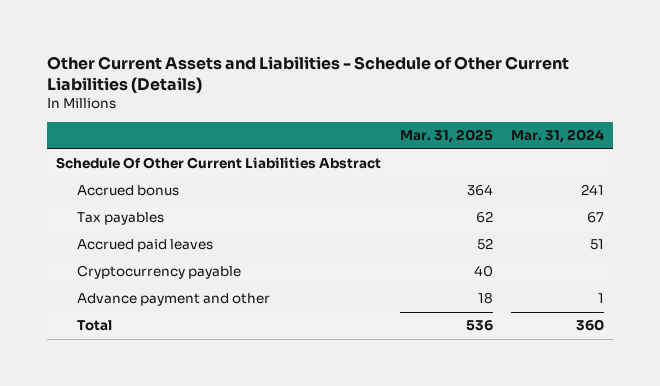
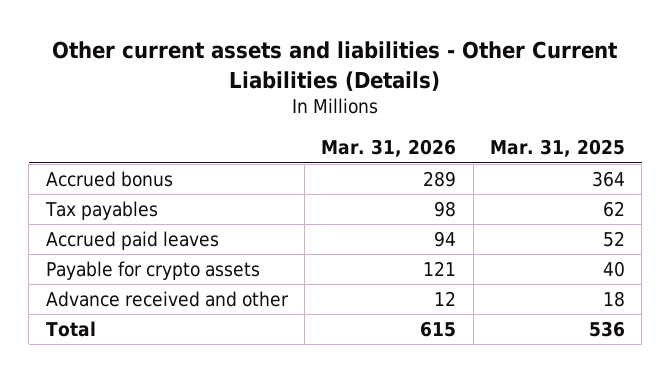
- Other Current Assets and Liabilities - Schedule of Other Current Liabilities (Details)
+ Other current assets and liabilities - Other Current Liabilities (Details)
- | Mar. 31, 2025 | Mar. 31, 2024
+ | Mar. 31, 2026 | Mar. 31, 2025
- Schedule Of Other Current Liabilities Abstract
- Cryptocurrency payable | 40 |
- Advance payment and other | 18 | 1
+ Payable for crypto assets | 121 | 40
+ Advance received and other | 12 | 18

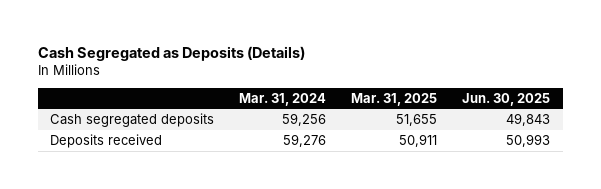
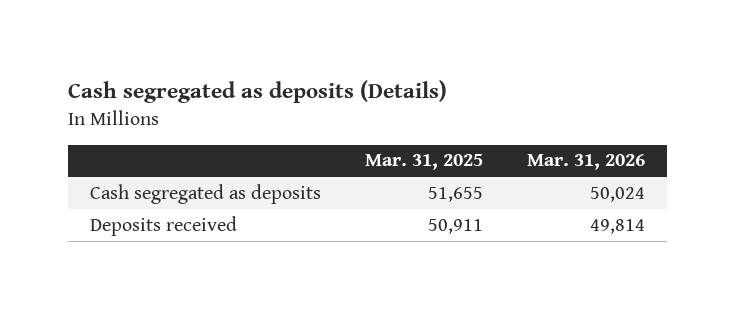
- Cash Segregated as Deposits (Details)
+ Cash segregated as deposits (Details)
- | Mar. 31, 2024 | Mar. 31, 2025 | Jun. 30, 2025
+ | Mar. 31, 2025 | Mar. 31, 2026
- Cash segregated deposits | 59,256 | 51,655 | 49,843
+ Cash segregated as deposits | 51,655 | 50,024

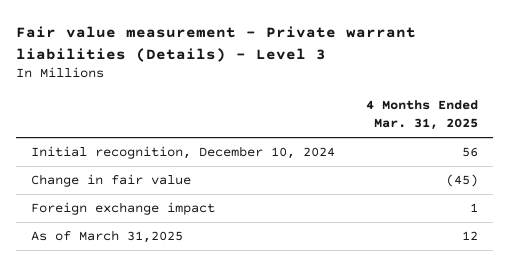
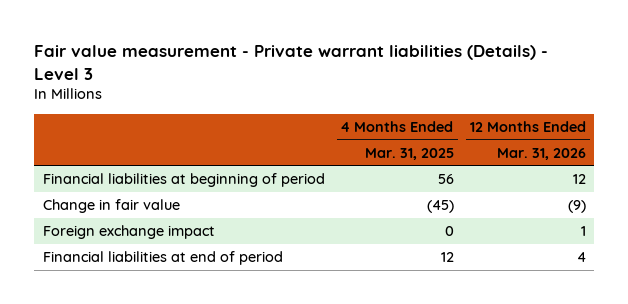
- | 4 Months Ended Mar. 31, 2025
+ | 4 Months Ended Mar. 31, 2025 | 12 Months Ended Mar. 31, 2026
- Initial recognition, December 10, 2024 | 56
+ Financial liabilities at beginning of period | 56 | 12
- Foreign exchange impact | 1
- As of March 31,2025 | 12
+ Foreign exchange impact | 0 | 1
+ Financial liabilities at end of period | 12 | 4

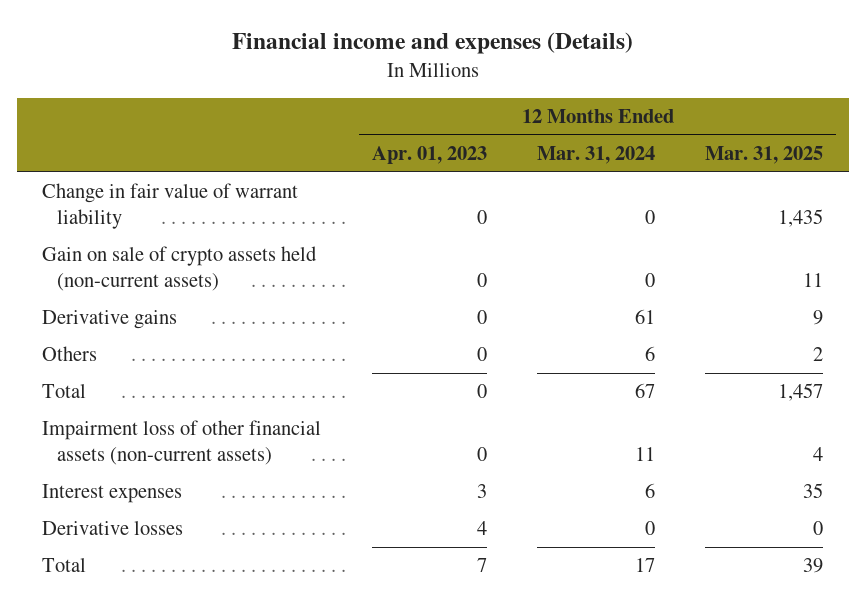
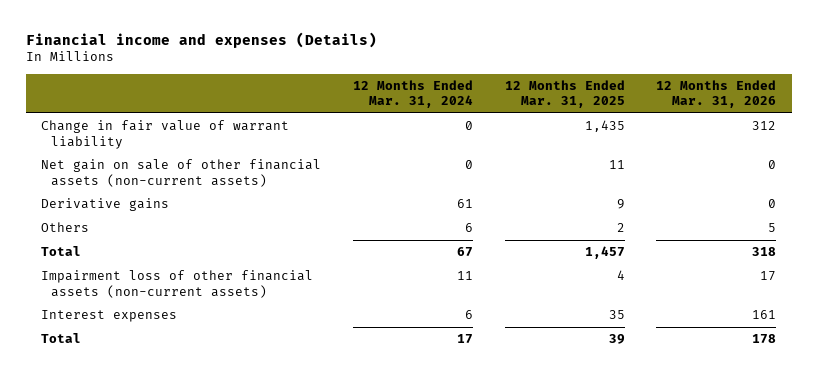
- | 12 Months Ended Apr. 01, 2023 | 12 Months Ended Mar. 31, 2024 | 12 Months Ended Mar. 31, 2025
+ | 12 Months Ended Mar. 31, 2024 | 12 Months Ended Mar. 31, 2025 | 12 Months Ended Mar. 31, 2026
- Gain on sale of crypto assets held (non-current assets) | 0 | 0 | 11
+ Net gain on sale of other financial assets (non-current assets) | 0 | 11 | 0
- Derivative losses | 4 | 0 | 0

